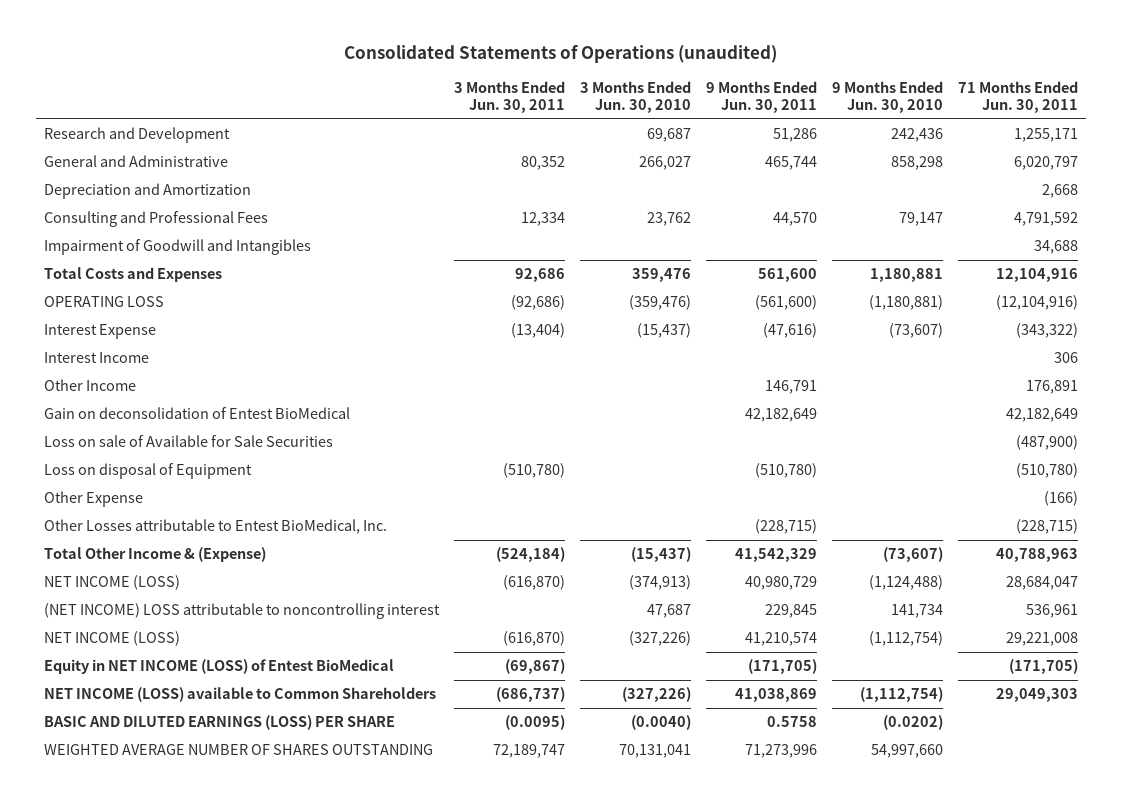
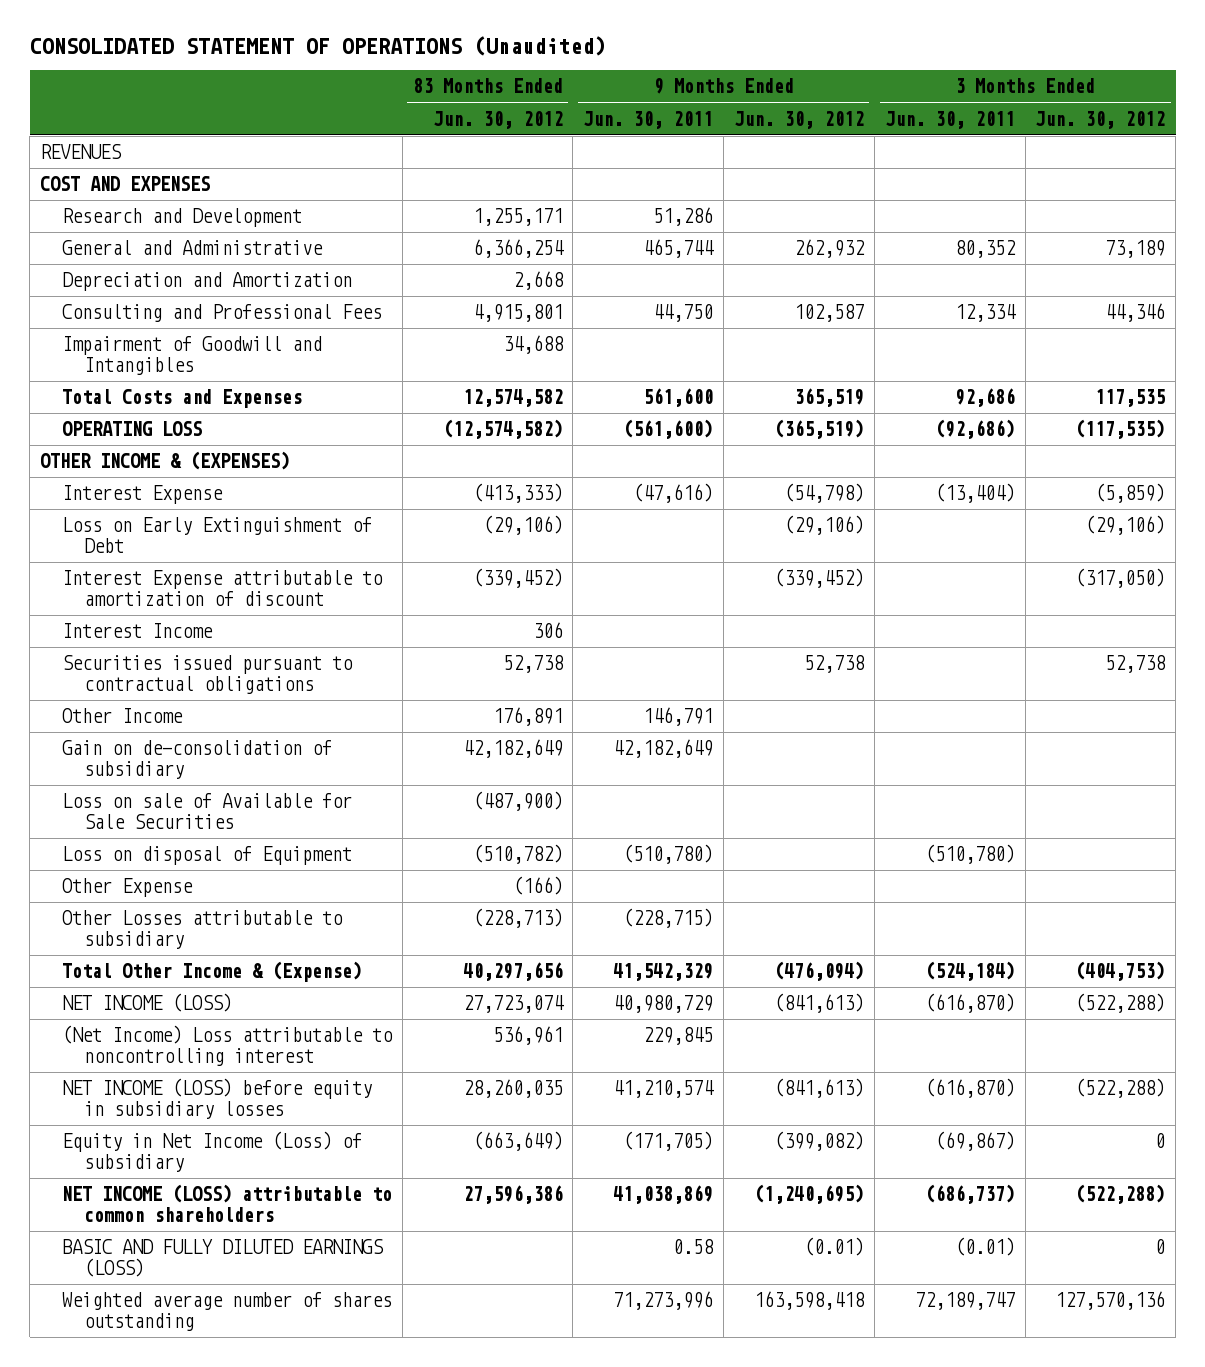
- Consolidated Statements of Operations (unaudited)
+ CONSOLIDATED STATEMENT OF OPERATIONS (Unaudited)
- | 3 Months Ended Jun. 30, 2011 | 3 Months Ended Jun. 30, 2010 | 9 Months Ended Jun. 30, 2011 | 9 Months Ended Jun. 30, 2010 | 71 Months Ended Jun. 30, 2011
+ | 83 Months Ended Jun. 30, 2012 | 9 Months Ended Jun. 30, 2011 | 9 Months Ended Jun. 30, 2012 | 3 Months Ended Jun. 30, 2011 | 3 Months Ended Jun. 30, 2012
+ REVENUES
+ COST AND EXPENSES
- Consulting and Professional Fees | 12,334 | 23,762 | 44,570 | 79,147 | 4,791,592
+ Consulting and Professional Fees | 4,915,801 | 44,750 | 102,587 | 12,334 | 44,346
+ OTHER INCOME & (EXPENSES)
+ Loss on Early Extinguishment of Debt | (29,106) | | (29,106) | | (29,106)
+ Interest Expense attributable to amortization of discount | (339,452) | | (339,452) | | (317,050)
+ Securities issued pursuant to contractual obligations | 52,738 | | 52,738 | | 52,738
- Gain on deconsolidation of Entest BioMedical | | | 42,182,649 | | 42,182,649
+ Gain on de-consolidation of subsidiary | 42,182,649 | 42,182,649 | | |
- Other Losses attributable to Entest BioMedical, Inc. | | | (228,715) | | (228,715)
+ Other Losses attributable to subsidiary | (228,713) | (228,715) | | |
- (NET INCOME) LOSS attributable to noncontrolling interest | | 47,687 | 229,845 | 141,734 | 536,961
- NET INCOME (LOSS) | (616,870) | (327,226) | 41,210,574 | (1,112,754) | 29,221,008
- Equity in NET INCOME (LOSS) of Entest BioMedical | (69,867) | | (171,705) | | (171,705)
- NET INCOME (LOSS) available to Common Shareholders | (686,737) | (327,226) | 41,038,869 | (1,112,754) | 29,049,303
- BASIC AND DILUTED EARNINGS (LOSS) PER SHARE | (0.0095) | (0.0040) | 0.5758 | (0.0202) |
- WEIGHTED AVERAGE NUMBER OF SHARES OUTSTANDING | 72,189,747 | 70,131,041 | 71,273,996 | 54,997,660 |
+ (Net Income) Loss attributable to noncontrolling interest | 536,961 | 229,845 | | |
+ NET INCOME (LOSS) before equity in subsidiary losses | 28,260,035 | 41,210,574 | (841,613) | (616,870) | (522,288)
+ Equity in Net Income (Loss) of subsidiary | (663,649) | (171,705) | (399,082) | (69,867) | 0
+ NET INCOME (LOSS) attributable to common shareholders | 27,596,386 | 41,038,869 | (1,240,695) | (686,737) | (522,288)
+ BASIC AND FULLY DILUTED EARNINGS (LOSS) | | 0.58 | (0.01) | (0.01) | 0
+ Weighted average number of shares outstanding | | 71,273,996 | 163,598,418 | 72,189,747 | 127,570,136

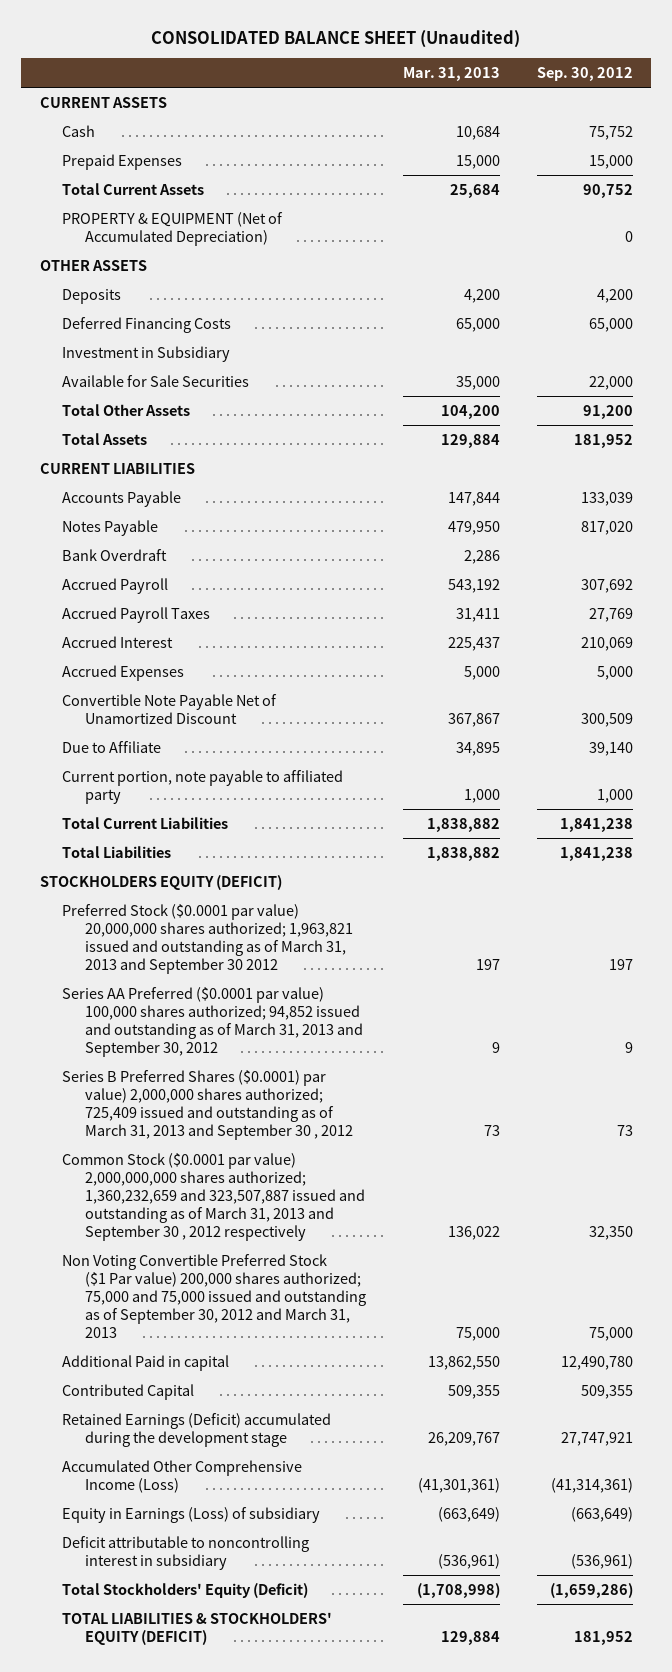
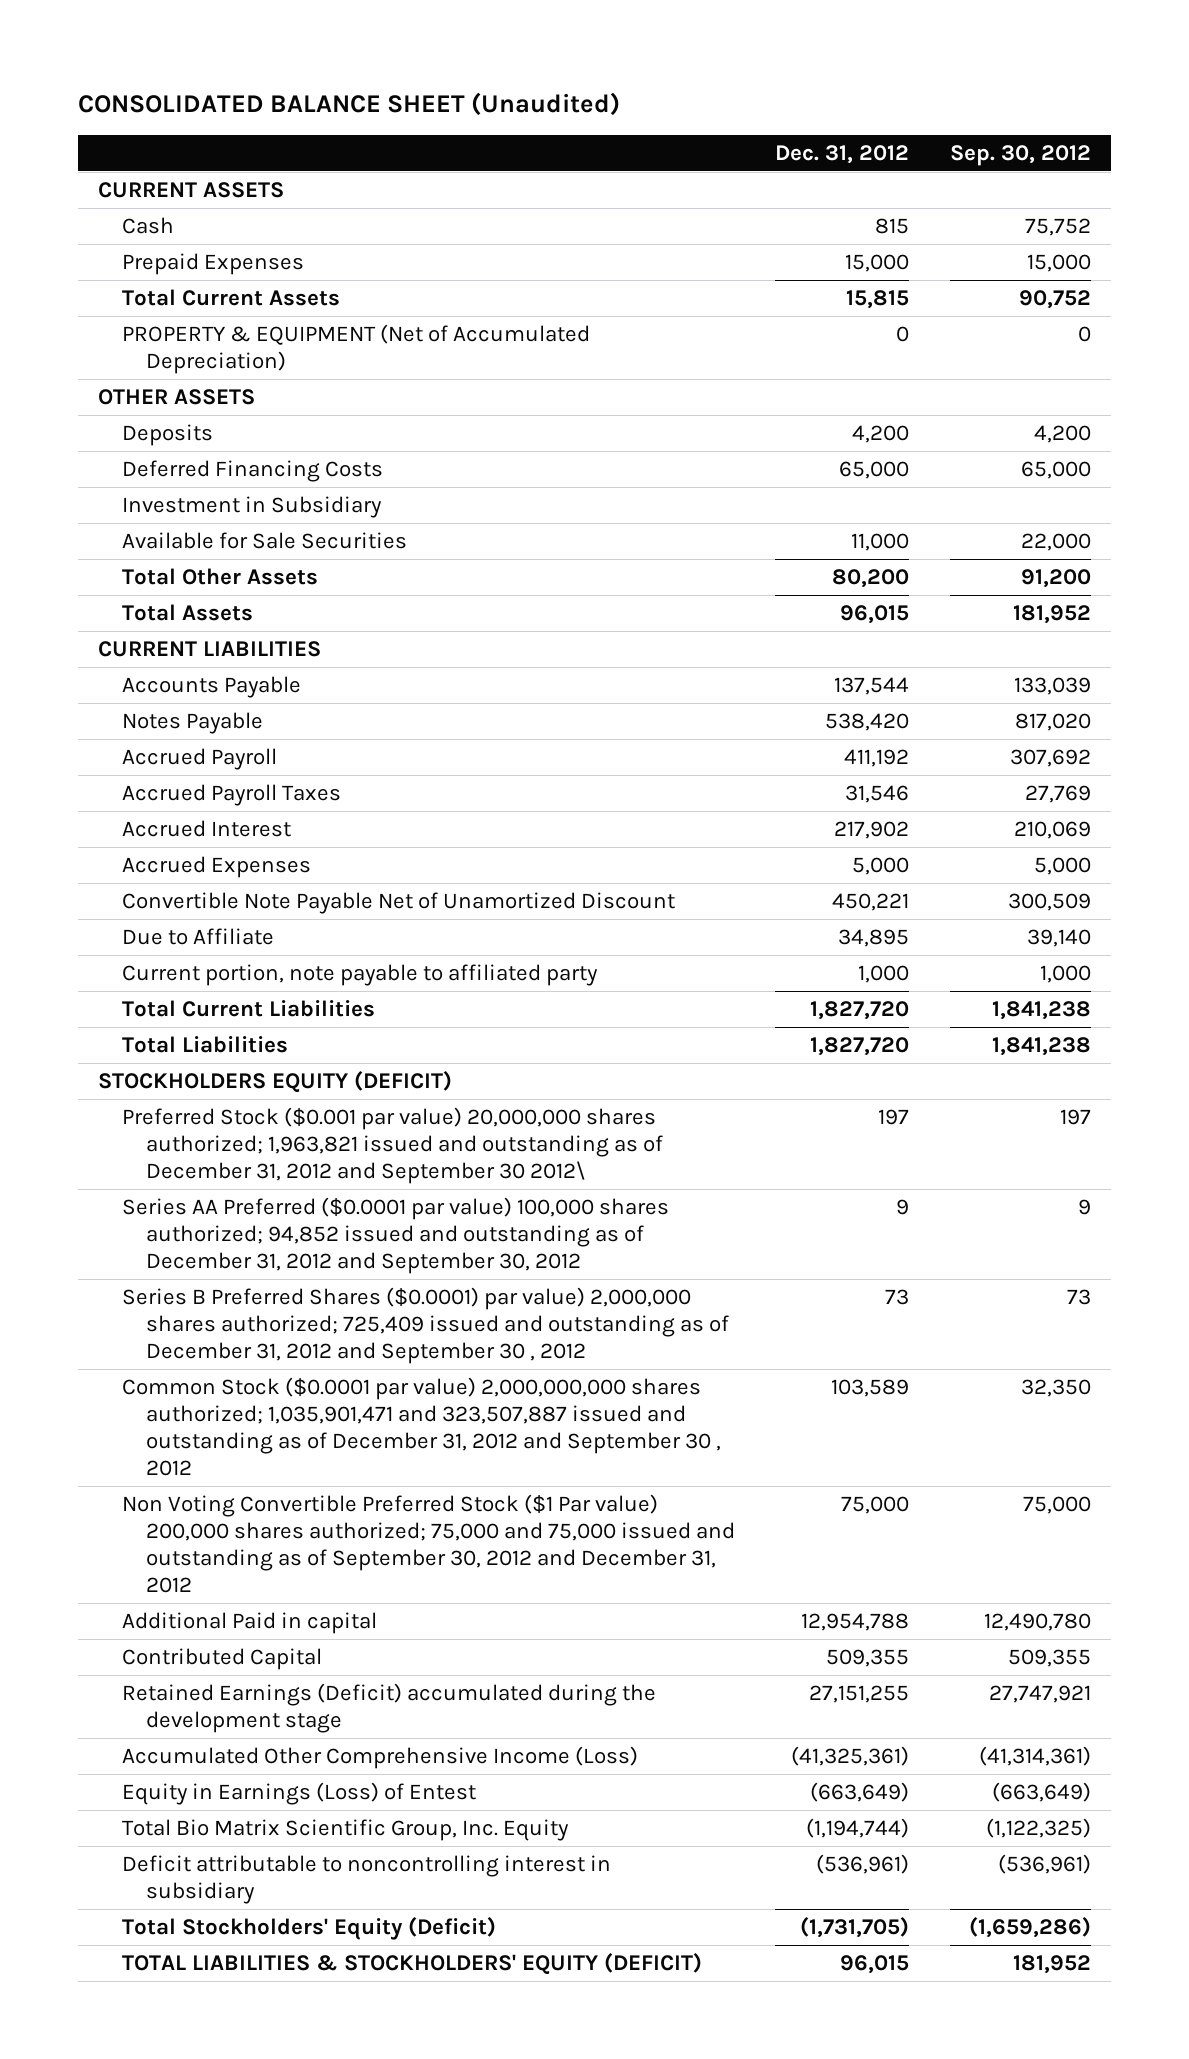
- | Mar. 31, 2013 | Sep. 30, 2012
+ | Dec. 31, 2012 | Sep. 30, 2012
- Bank Overdraft | 2,286 |
- Preferred Stock ($0.0001 par value) 20,000,000 shares authorized; 1,963,821 issued and outstanding as of March 31, 2013 and September 30 2012 | 197 | 197
- Series AA Preferred ($0.0001 par value) 100,000 shares authorized; 94,852 issued and outstanding as of March 31, 2013 and September 30, 2012 | 9 | 9
- Series B Preferred Shares ($0.0001) par value) 2,000,000 shares authorized; 725,409 issued and outstanding as of March 31, 2013 and September 30 , 2012 | 73 | 73
- Common Stock ($0.0001 par value) 2,000,000,000 shares authorized; 1,360,232,659 and 323,507,887 issued and outstanding as of March 31, 2013 and September 30 , 2012 respectively | 136,022 | 32,350
- Non Voting Convertible Preferred Stock ($1 Par value) 200,000 shares authorized; 75,000 and 75,000 issued and outstanding as of September 30, 2012 and March 31, 2013 | 75,000 | 75,000
+ Preferred Stock ($0.001 par value) 20,000,000 shares authorized; 1,963,821 issued and outstanding as of December 31, 2012 and September 30 2012\ | 197 | 197
+ Series AA Preferred ($0.0001 par value) 100,000 shares authorized; 94,852 issued and outstanding as of December 31, 2012 and September 30, 2012 | 9 | 9
+ Series B Preferred Shares ($0.0001) par value) 2,000,000 shares authorized; 725,409 issued and outstanding as of December 31, 2012 and September 30 , 2012 | 73 | 73
+ Common Stock ($0.0001 par value) 2,000,000,000 shares authorized; 1,035,901,471 and 323,507,887 issued and outstanding as of December 31, 2012 and September 30 , 2012 | 103,589 | 32,350
+ Non Voting Convertible Preferred Stock ($1 Par value) 200,000 shares authorized; 75,000 and 75,000 issued and outstanding as of September 30, 2012 and December 31, 2012 | 75,000 | 75,000
- Equity in Earnings (Loss) of subsidiary | (663,649) | (663,649)
+ Equity in Earnings (Loss) of Entest | (663,649) | (663,649)
+ Total Bio Matrix Scientific Group, Inc. Equity | (1,194,744) | (1,122,325)

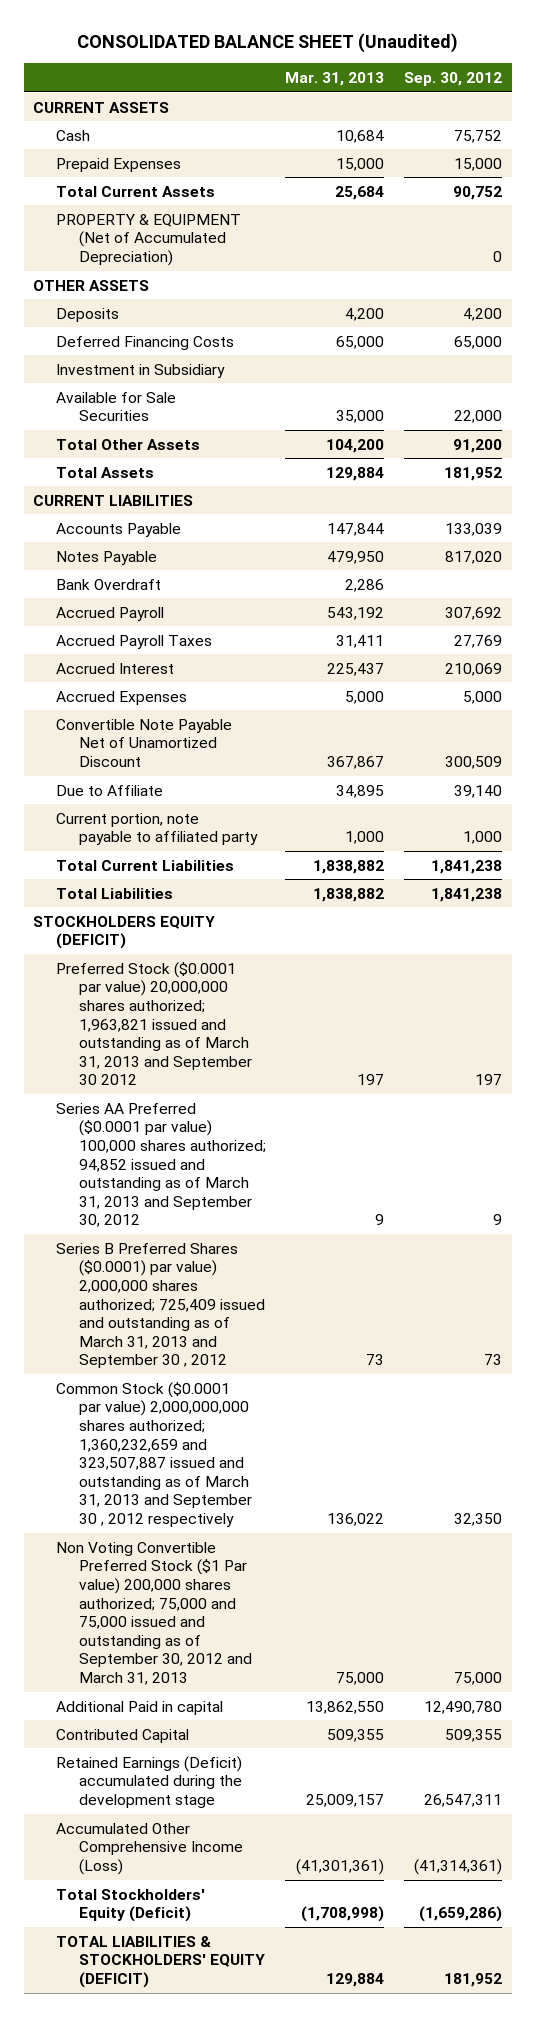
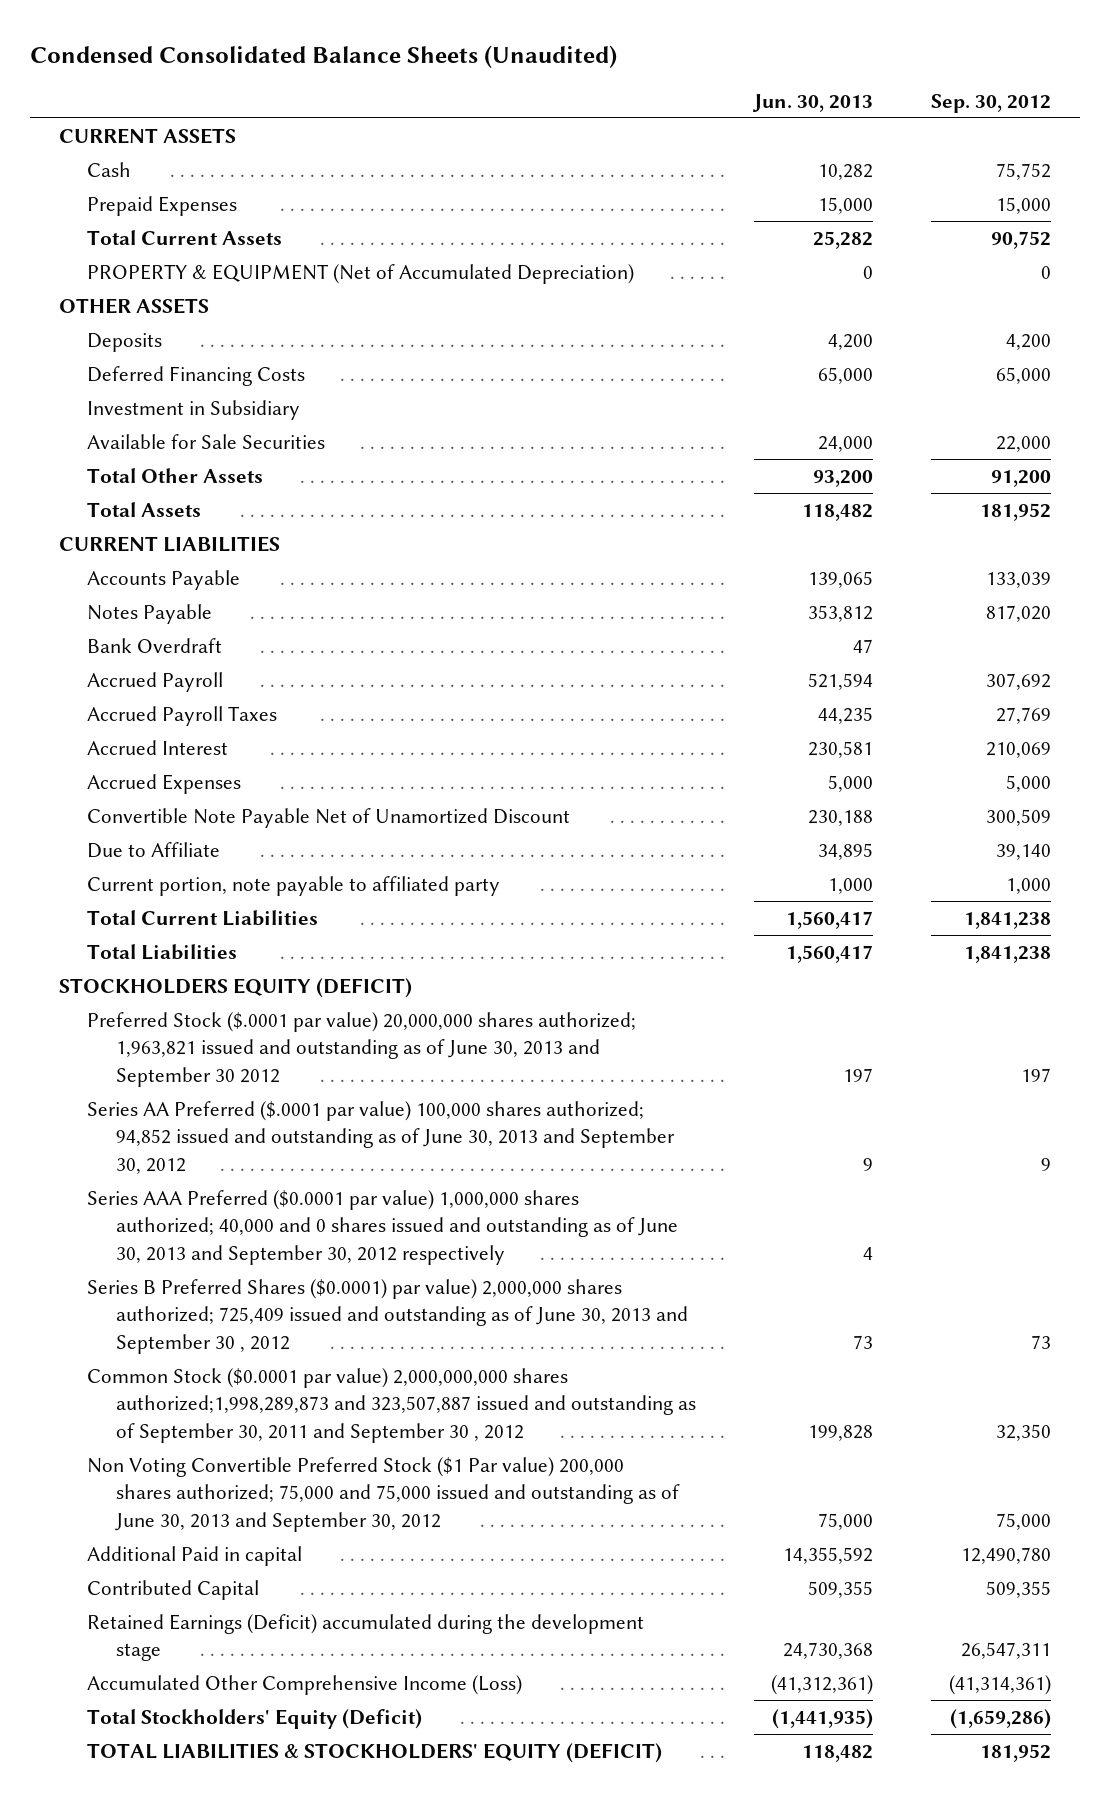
- CONSOLIDATED BALANCE SHEET (Unaudited)
+ Condensed Consolidated Balance Sheets (Unaudited)
- | Mar. 31, 2013 | Sep. 30, 2012
+ | Jun. 30, 2013 | Sep. 30, 2012
- Preferred Stock ($0.0001 par value) 20,000,000 shares authorized; 1,963,821 issued and outstanding as of March 31, 2013 and September 30 2012 | 197 | 197
- Series AA Preferred ($0.0001 par value) 100,000 shares authorized; 94,852 issued and outstanding as of March 31, 2013 and September 30, 2012 | 9 | 9
- Series B Preferred Shares ($0.0001) par value) 2,000,000 shares authorized; 725,409 issued and outstanding as of March 31, 2013 and September 30 , 2012 | 73 | 73
- Common Stock ($0.0001 par value) 2,000,000,000 shares authorized; 1,360,232,659 and 323,507,887 issued and outstanding as of March 31, 2013 and September 30 , 2012 respectively | 136,022 | 32,350
- Non Voting Convertible Preferred Stock ($1 Par value) 200,000 shares authorized; 75,000 and 75,000 issued and outstanding as of September 30, 2012 and March 31, 2013 | 75,000 | 75,000
+ Preferred Stock ($.0001 par value) 20,000,000 shares authorized; 1,963,821 issued and outstanding as of June 30, 2013 and September 30 2012 | 197 | 197
+ Series AA Preferred ($.0001 par value) 100,000 shares authorized; 94,852 issued and outstanding as of June 30, 2013 and September 30, 2012 | 9 | 9
+ Series AAA Preferred ($0.0001 par value) 1,000,000 shares authorized; 40,000 and 0 shares issued and outstanding as of June 30, 2013 and September 30, 2012 respectively | 4 |
+ Series B Preferred Shares ($0.0001) par value) 2,000,000 shares authorized; 725,409 issued and outstanding as of June 30, 2013 and September 30 , 2012 | 73 | 73
+ Common Stock ($0.0001 par value) 2,000,000,000 shares authorized;1,998,289,873 and 323,507,887 issued and outstanding as of September 30, 2011 and September 30 , 2012 | 199,828 | 32,350
+ Non Voting Convertible Preferred Stock ($1 Par value) 200,000 shares authorized; 75,000 and 75,000 issued and outstanding as of June 30, 2013 and September 30, 2012 | 75,000 | 75,000

